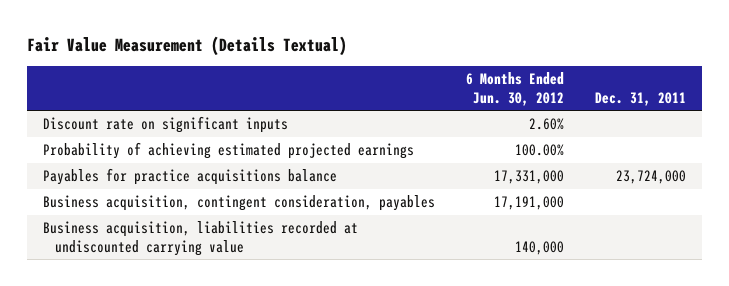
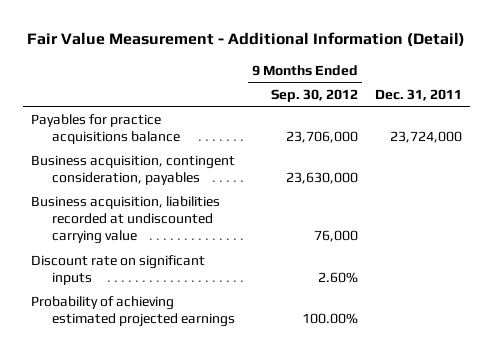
- Fair Value Measurement (Details Textual)
+ Fair Value Measurement - Additional Information (Detail)
- | 6 Months Ended Jun. 30, 2012 | Dec. 31, 2011
+ | 9 Months Ended Sep. 30, 2012 | Dec. 31, 2011
moved down: Discount rate on significant inputs | 2.60% |
moved down: Probability of achieving estimated projected earnings | 100.00% |

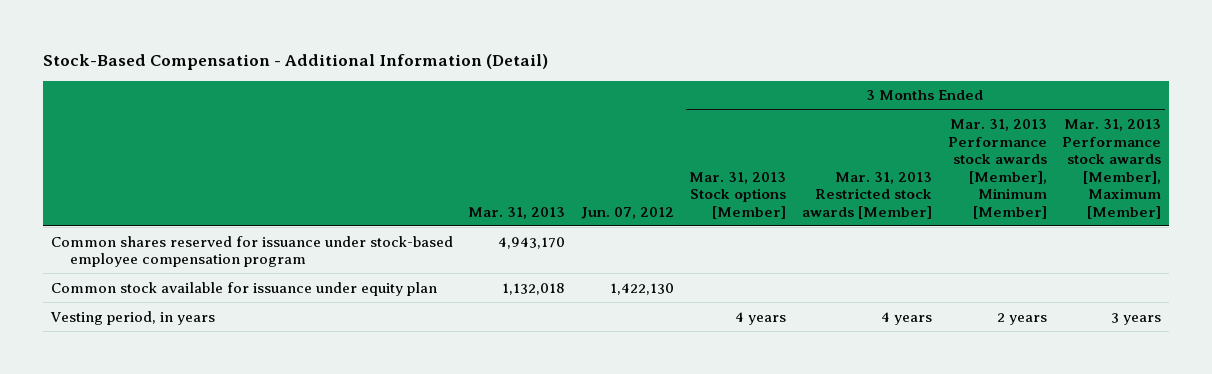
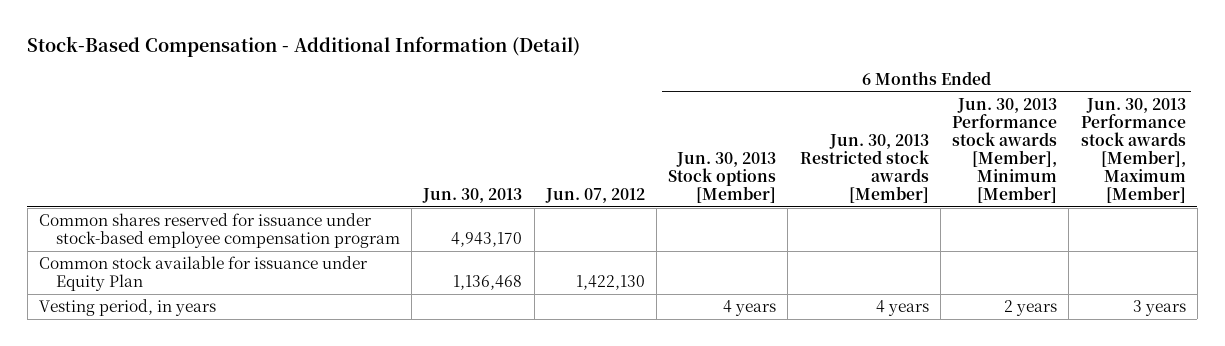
- | Mar. 31, 2013 | Jun. 07, 2012 | 3 Months Ended Mar. 31, 2013 Stock options [Member] | 3 Months Ended Mar. 31, 2013 Restricted stock awards [Member] | 3 Months Ended Mar. 31, 2013 Performance stock awards [Member], Minimum [Member] | 3 Months Ended Mar. 31, 2013 Performance stock awards [Member], Maximum [Member]
+ | Jun. 30, 2013 | Jun. 07, 2012 | 6 Months Ended Jun. 30, 2013 Stock options [Member] | 6 Months Ended Jun. 30, 2013 Restricted stock awards [Member] | 6 Months Ended Jun. 30, 2013 Performance stock awards [Member], Minimum [Member] | 6 Months Ended Jun. 30, 2013 Performance stock awards [Member], Maximum [Member]
- Common stock available for issuance under equity plan | 1,132,018 | 1,422,130 | | | |
+ Common stock available for issuance under Equity Plan | 1,136,468 | 1,422,130 | | | |

